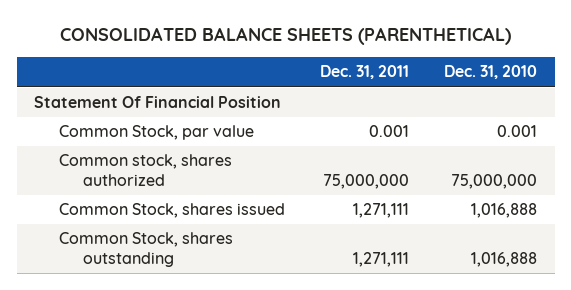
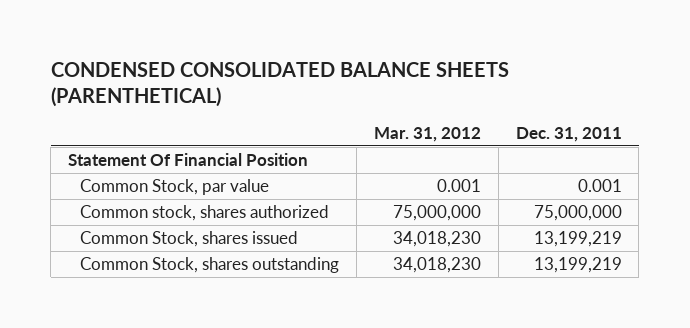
- CONSOLIDATED BALANCE SHEETS (PARENTHETICAL)
+ CONDENSED CONSOLIDATED BALANCE SHEETS (PARENTHETICAL)
- | Dec. 31, 2011 | Dec. 31, 2010
+ | Mar. 31, 2012 | Dec. 31, 2011
- Common Stock, shares issued | 1,271,111 | 1,016,888
- Common Stock, shares outstanding | 1,271,111 | 1,016,888
+ Common Stock, shares issued | 34,018,230 | 13,199,219
+ Common Stock, shares outstanding | 34,018,230 | 13,199,219

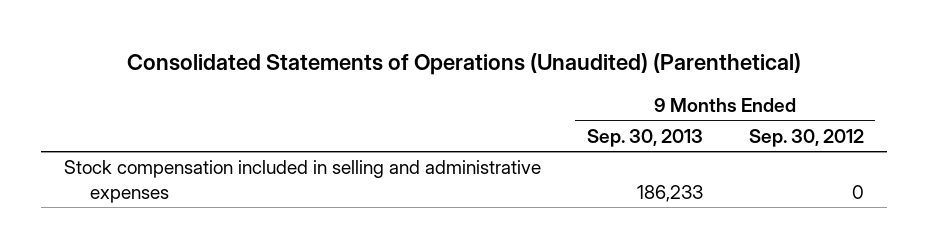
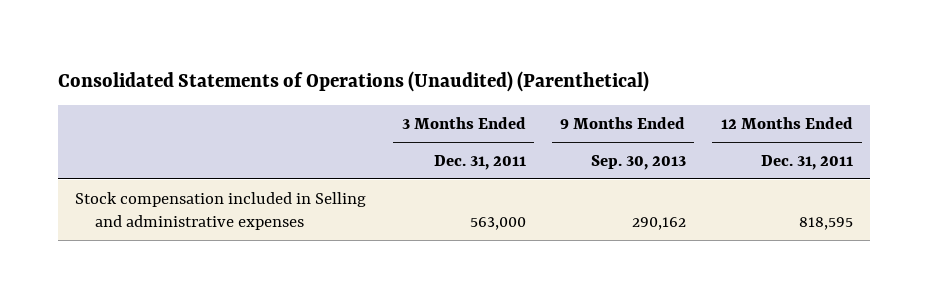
- | 9 Months Ended Sep. 30, 2013 | 9 Months Ended Sep. 30, 2012
+ | 3 Months Ended Dec. 31, 2011 | 9 Months Ended Sep. 30, 2013 | 12 Months Ended Dec. 31, 2011
- Stock compensation included in selling and administrative expenses | 186,233 | 0
+ Stock compensation included in Selling and administrative expenses | 563,000 | 290,162 | 818,595

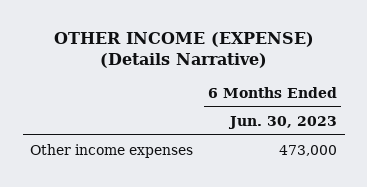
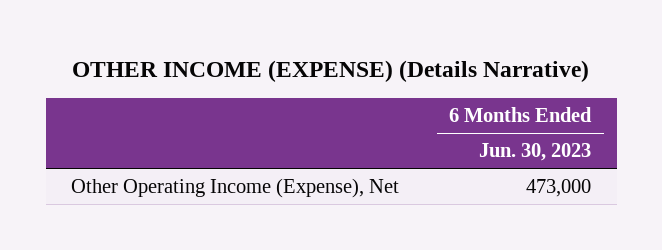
- Other income expenses | 473,000
+ Other Operating Income (Expense), Net | 473,000

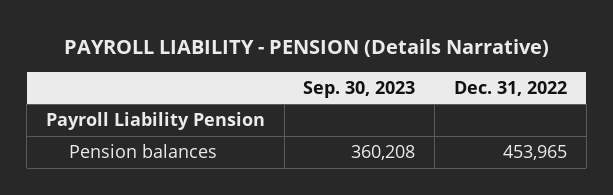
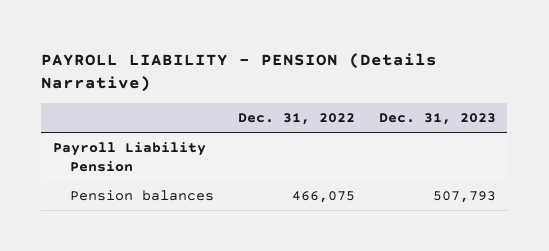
- | Sep. 30, 2023 | Dec. 31, 2022
+ | Dec. 31, 2022 | Dec. 31, 2023
- Pension balances | 360,208 | 453,965
+ Pension balances | 466,075 | 507,793

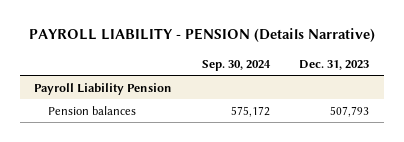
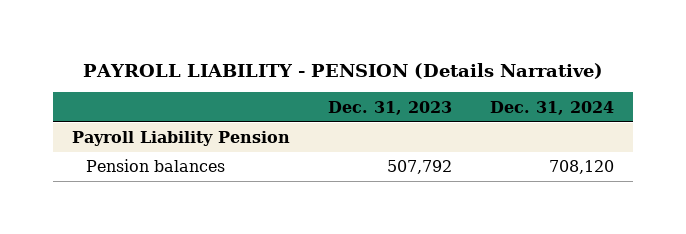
- | Sep. 30, 2024 | Dec. 31, 2023
+ | Dec. 31, 2023 | Dec. 31, 2024
- Pension balances | 575,172 | 507,793
+ Pension balances | 507,792 | 708,120

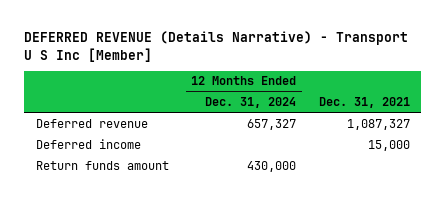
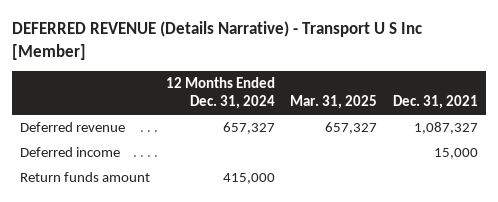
- | 12 Months Ended Dec. 31, 2024 | Dec. 31, 2021
+ | 12 Months Ended Dec. 31, 2024 | Mar. 31, 2025 | Dec. 31, 2021
- Return funds amount | 430,000 |
+ Return funds amount | 415,000 | |

